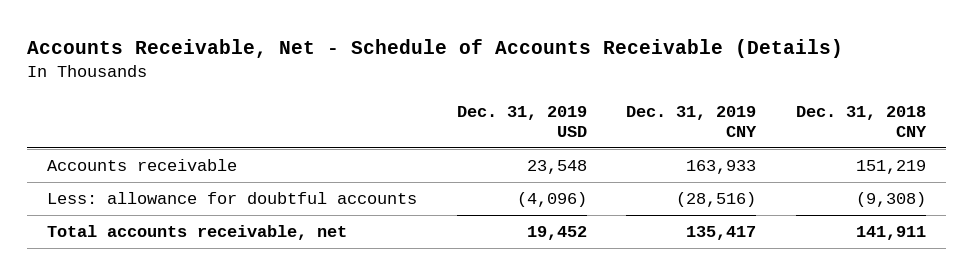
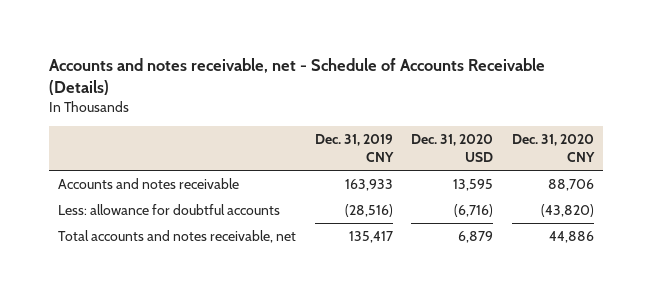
- Accounts Receivable, Net - Schedule of Accounts Receivable (Details)
+ Accounts and notes receivable, net - Schedule of Accounts Receivable (Details)
- | Dec. 31, 2019 USD | Dec. 31, 2019 CNY | Dec. 31, 2018 CNY
+ | Dec. 31, 2019 CNY | Dec. 31, 2020 USD | Dec. 31, 2020 CNY
- Accounts receivable | 23,548 | 163,933 | 151,219
+ Accounts and notes receivable | 163,933 | 13,595 | 88,706
- Total accounts receivable, net | 19,452 | 135,417 | 141,911
+ Total accounts and notes receivable, net | 135,417 | 6,879 | 44,886

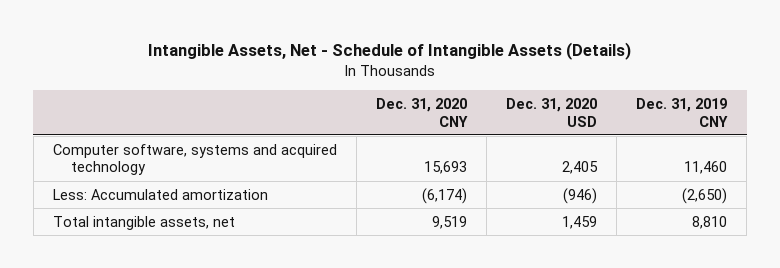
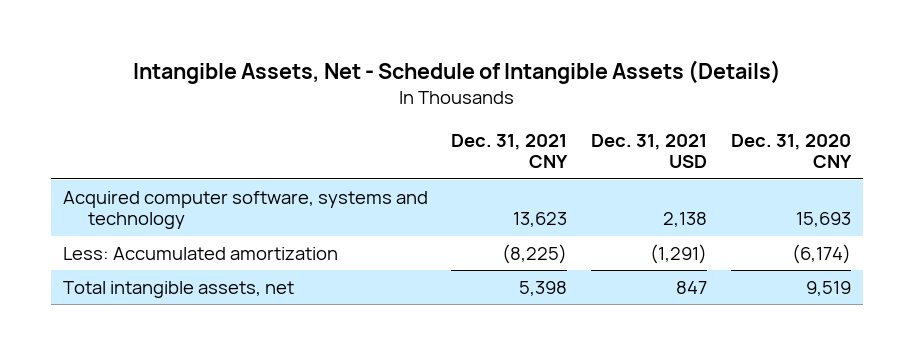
- | Dec. 31, 2020 CNY | Dec. 31, 2020 USD | Dec. 31, 2019 CNY
+ | Dec. 31, 2021 CNY | Dec. 31, 2021 USD | Dec. 31, 2020 CNY
- Computer software, systems and acquired technology | 15,693 | 2,405 | 11,460
+ Acquired computer software, systems and technology | 13,623 | 2,138 | 15,693

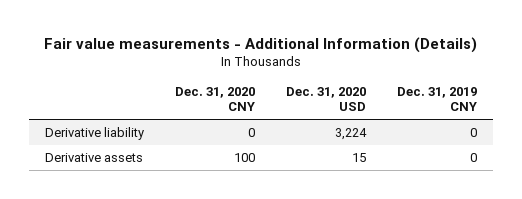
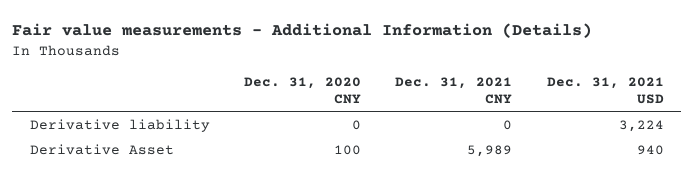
- | Dec. 31, 2020 CNY | Dec. 31, 2020 USD | Dec. 31, 2019 CNY
+ | Dec. 31, 2020 CNY | Dec. 31, 2021 CNY | Dec. 31, 2021 USD
- Derivative assets | 100 | 15 | 0
+ Derivative Asset | 100 | 5,989 | 940

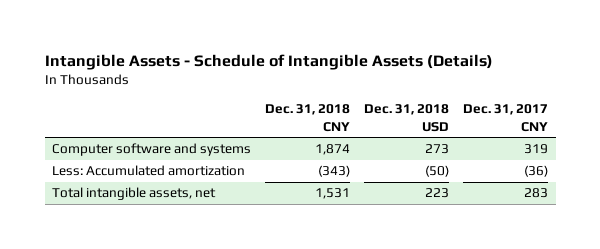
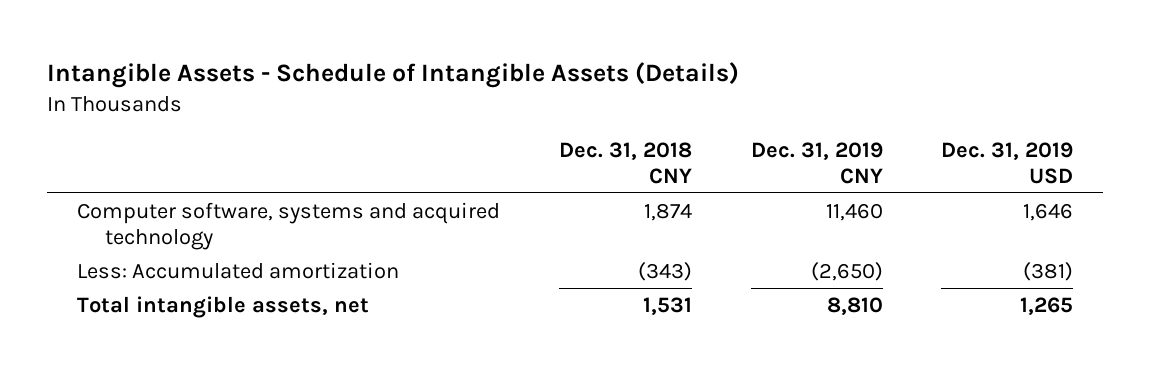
- | Dec. 31, 2018 CNY | Dec. 31, 2018 USD | Dec. 31, 2017 CNY
+ | Dec. 31, 2018 CNY | Dec. 31, 2019 CNY | Dec. 31, 2019 USD
- Computer software and systems | 1,874 | 273 | 319
+ Computer software, systems and acquired technology | 1,874 | 11,460 | 1,646

